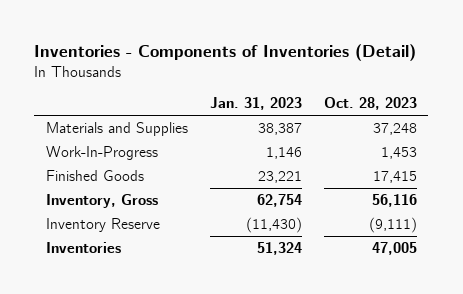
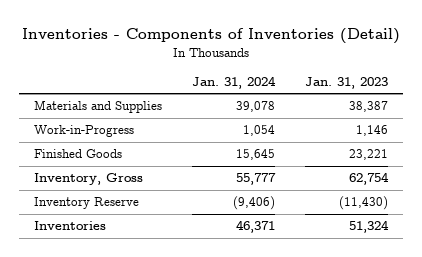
- | Jan. 31, 2023 | Oct. 28, 2023
+ | Jan. 31, 2024 | Jan. 31, 2023
- Work-In-Progress | 1,146 | 1,453
+ Work-in-Progress | 1,054 | 1,146

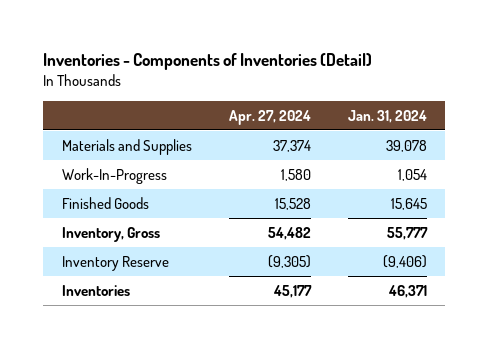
- | Jan. 31, 2024 | Jan. 31, 2023
+ | Apr. 27, 2024 | Jan. 31, 2024
- Work-in-Progress | 1,054 | 1,146
+ Work-In-Progress | 1,580 | 1,054

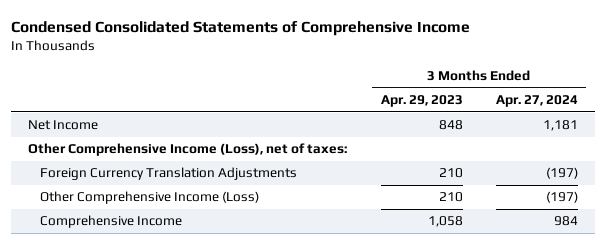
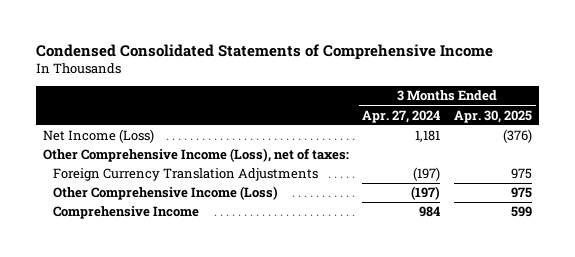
- | 3 Months Ended Apr. 29, 2023 | 3 Months Ended Apr. 27, 2024
+ | 3 Months Ended Apr. 27, 2024 | 3 Months Ended Apr. 30, 2025
- Net Income | 848 | 1,181
+ Net Income (Loss) | 1,181 | (376)

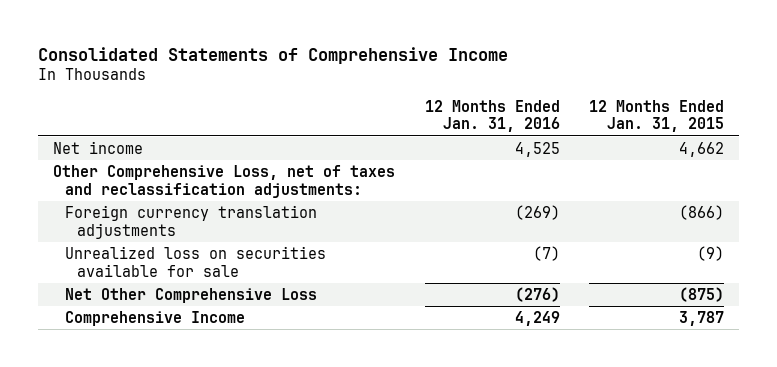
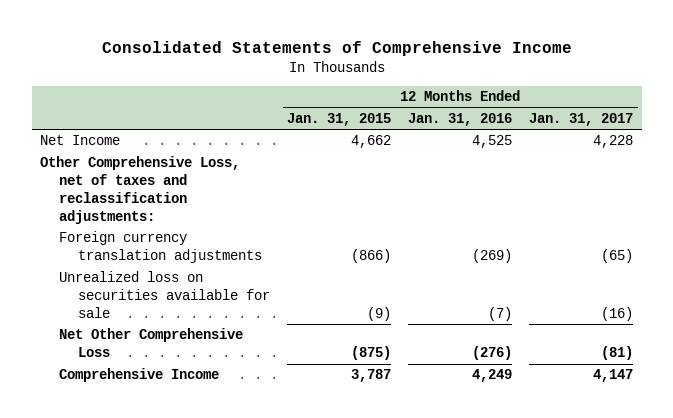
- | 12 Months Ended Jan. 31, 2016 | 12 Months Ended Jan. 31, 2015
+ | 12 Months Ended Jan. 31, 2015 | 12 Months Ended Jan. 31, 2016 | 12 Months Ended Jan. 31, 2017
- Net income | 4,525 | 4,662
+ Net Income | 4,662 | 4,525 | 4,228

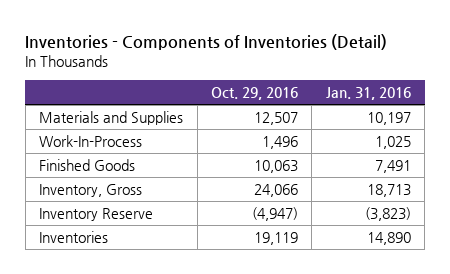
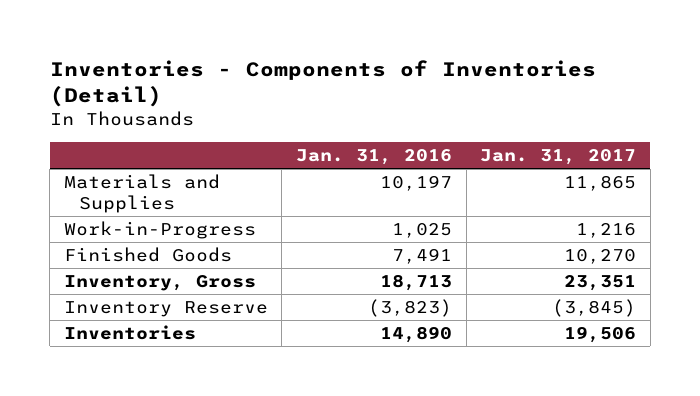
- | Oct. 29, 2016 | Jan. 31, 2016
+ | Jan. 31, 2016 | Jan. 31, 2017
- Work-In-Process | 1,496 | 1,025
+ Work-in-Progress | 1,025 | 1,216

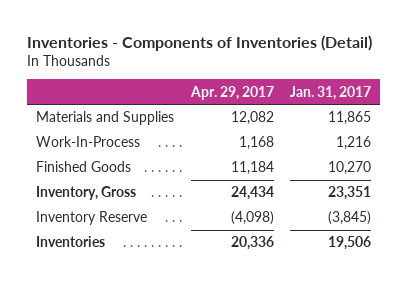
- | Jan. 31, 2016 | Jan. 31, 2017
+ | Apr. 29, 2017 | Jan. 31, 2017
- Work-in-Progress | 1,025 | 1,216
+ Work-In-Process | 1,168 | 1,216

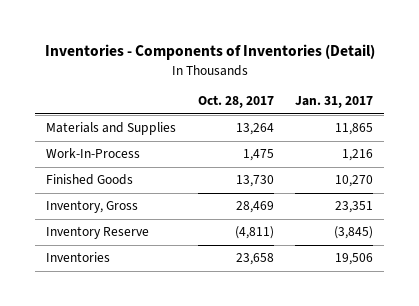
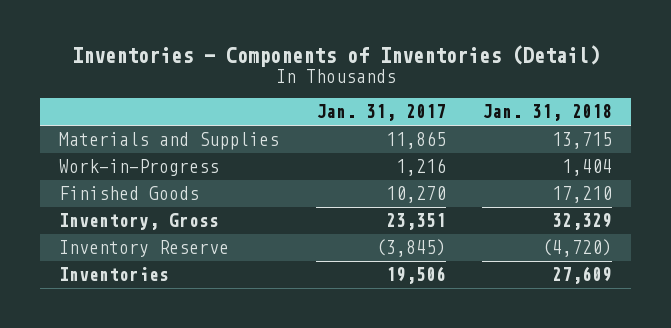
- | Oct. 28, 2017 | Jan. 31, 2017
+ | Jan. 31, 2017 | Jan. 31, 2018
- Work-In-Process | 1,475 | 1,216
+ Work-in-Progress | 1,216 | 1,404

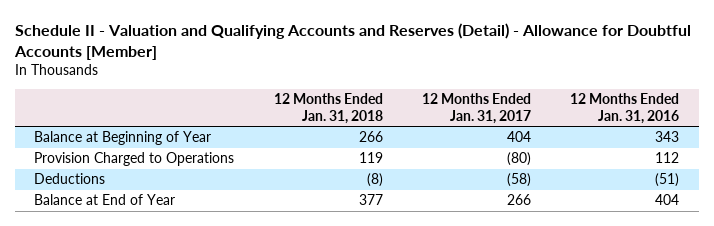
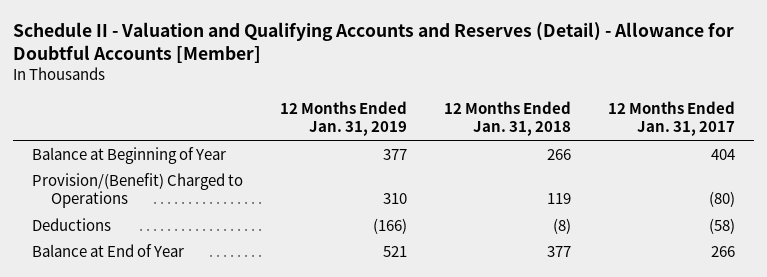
- | 12 Months Ended Jan. 31, 2018 | 12 Months Ended Jan. 31, 2017 | 12 Months Ended Jan. 31, 2016
+ | 12 Months Ended Jan. 31, 2019 | 12 Months Ended Jan. 31, 2018 | 12 Months Ended Jan. 31, 2017
- Provision Charged to Operations | 119 | (80) | 112
+ Provision/(Benefit) Charged to Operations | 310 | 119 | (80)

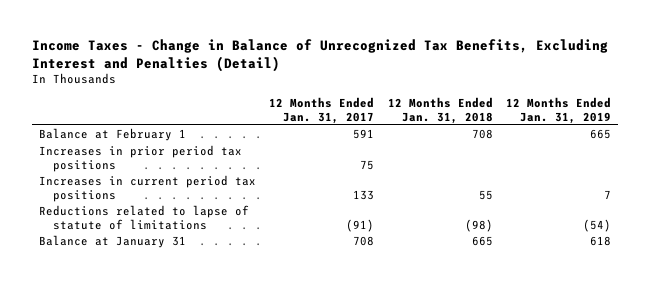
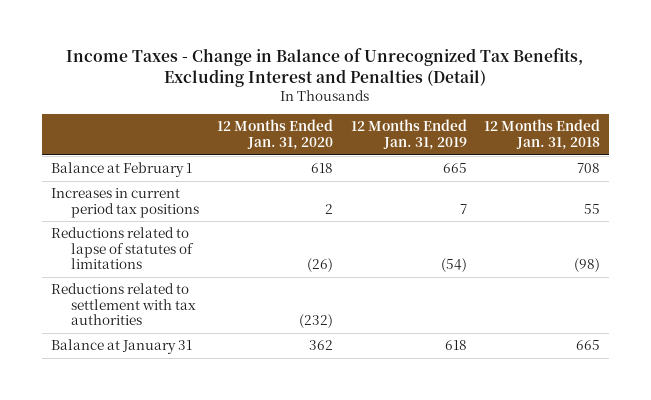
- | 12 Months Ended Jan. 31, 2017 | 12 Months Ended Jan. 31, 2018 | 12 Months Ended Jan. 31, 2019
+ | 12 Months Ended Jan. 31, 2020 | 12 Months Ended Jan. 31, 2019 | 12 Months Ended Jan. 31, 2018
- Increases in prior period tax positions | 75 | |
- Reductions related to lapse of statute of limitations | (91) | (98) | (54)
+ Reductions related to lapse of statutes of limitations | (26) | (54) | (98)
+ Reductions related to settlement with tax authorities | (232) | |

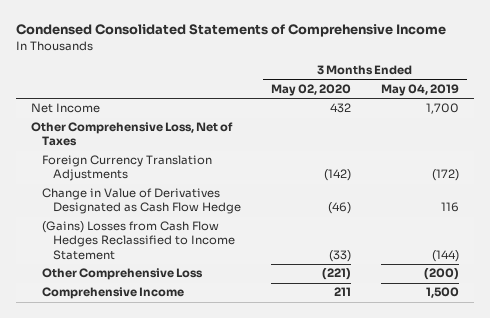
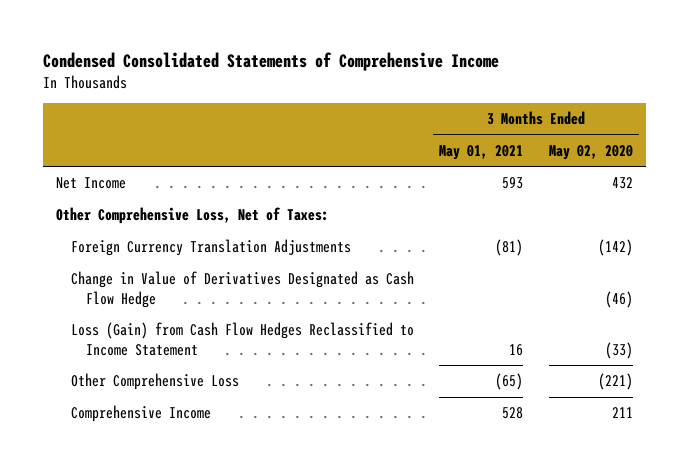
- | 3 Months Ended May 02, 2020 | 3 Months Ended May 04, 2019
+ | 3 Months Ended May 01, 2021 | 3 Months Ended May 02, 2020
- Other Comprehensive Loss, Net of Taxes
+ Other Comprehensive Loss, Net of Taxes:
- (Gains) Losses from Cash Flow Hedges Reclassified to Income Statement | (33) | (144)
+ Loss (Gain) from Cash Flow Hedges Reclassified to Income Statement | 16 | (33)

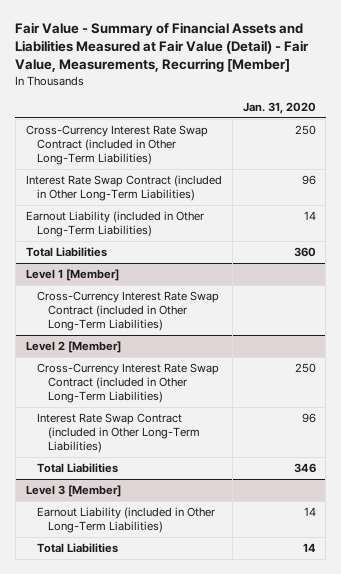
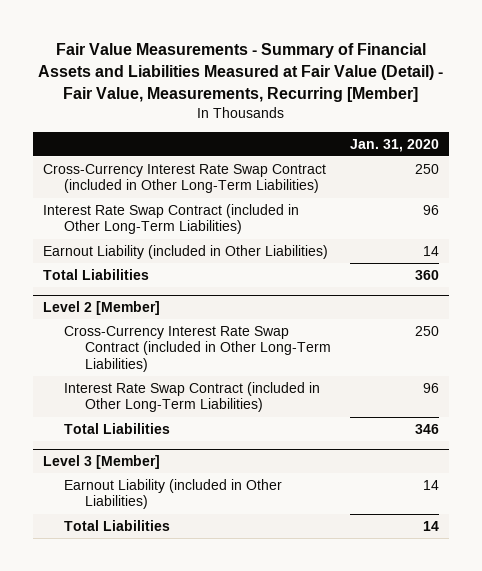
- Fair Value - Summary of Financial Assets and Liabilities Measured at Fair Value (Detail) - Fair Value, Measurements, Recurring [Member]
+ Fair Value Measurements - Summary of Financial Assets and Liabilities Measured at Fair Value (Detail) - Fair Value, Measurements, Recurring [Member]
- Earnout Liability (included in Other Long-Term Liabilities) | 14
+ Earnout Liability (included in Other Liabilities) | 14
- Level 1 [Member]
- Cross-Currency Interest Rate Swap Contract (included in Other Long-Term Liabilities)
@ Level 3 [Member]
- Earnout Liability (included in Other Long-Term Liabilities) | 14
+ Earnout Liability (included in Other Liabilities) | 14

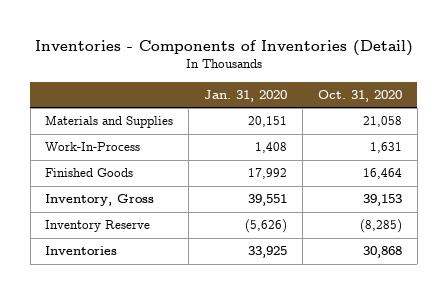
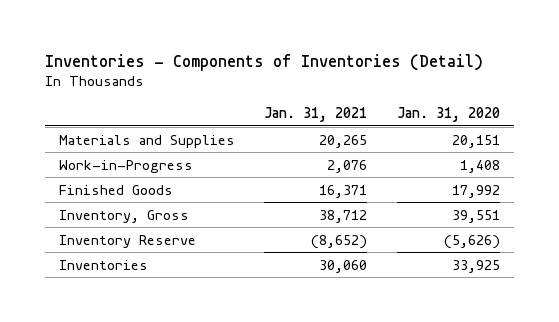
- | Jan. 31, 2020 | Oct. 31, 2020
+ | Jan. 31, 2021 | Jan. 31, 2020
- Work-In-Process | 1,408 | 1,631
+ Work-in-Progress | 2,076 | 1,408

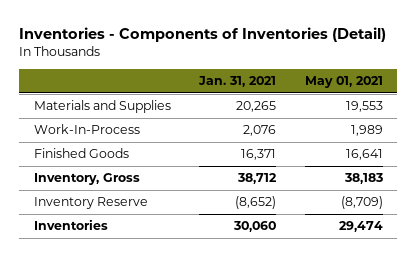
- | Jan. 31, 2021 | Jan. 31, 2020
+ | Jan. 31, 2021 | May 01, 2021
- Work-in-Progress | 2,076 | 1,408
+ Work-In-Process | 2,076 | 1,989

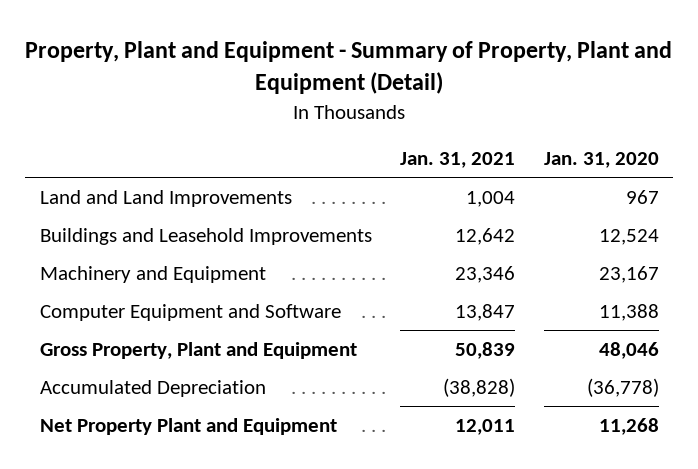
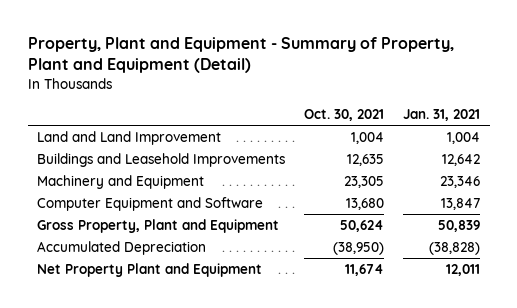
- | Jan. 31, 2021 | Jan. 31, 2020
+ | Oct. 30, 2021 | Jan. 31, 2021
- Land and Land Improvements | 1,004 | 967
+ Land and Land Improvement | 1,004 | 1,004

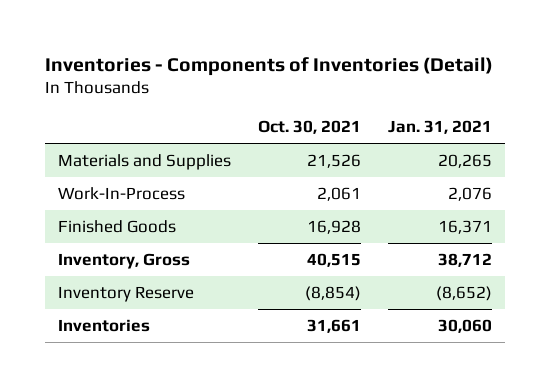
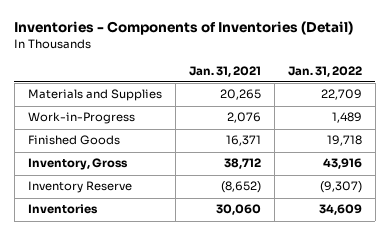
- | Oct. 30, 2021 | Jan. 31, 2021
+ | Jan. 31, 2021 | Jan. 31, 2022
- Work-In-Process | 2,061 | 2,076
+ Work-in-Progress | 2,076 | 1,489

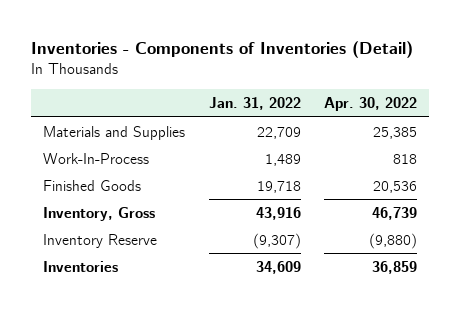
- | Jan. 31, 2021 | Jan. 31, 2022
+ | Jan. 31, 2022 | Apr. 30, 2022
- Work-in-Progress | 2,076 | 1,489
+ Work-In-Process | 1,489 | 818

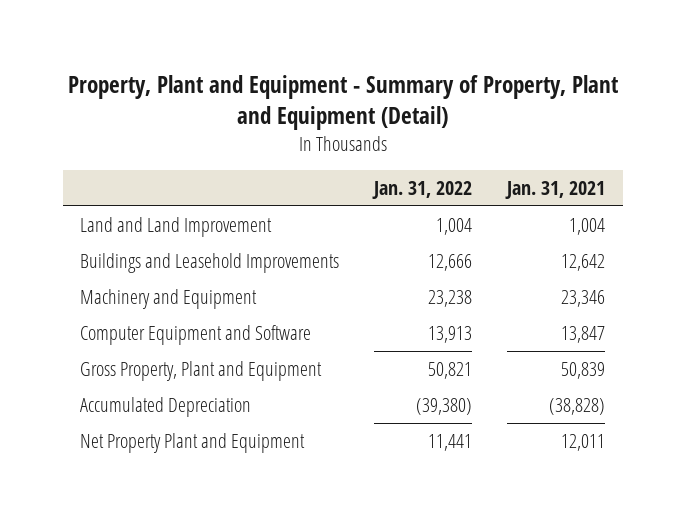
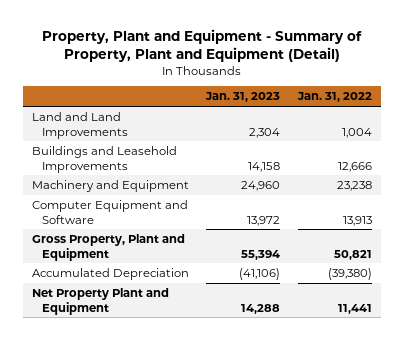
- | Jan. 31, 2022 | Jan. 31, 2021
+ | Jan. 31, 2023 | Jan. 31, 2022
- Land and Land Improvement | 1,004 | 1,004
+ Land and Land Improvements | 2,304 | 1,004

